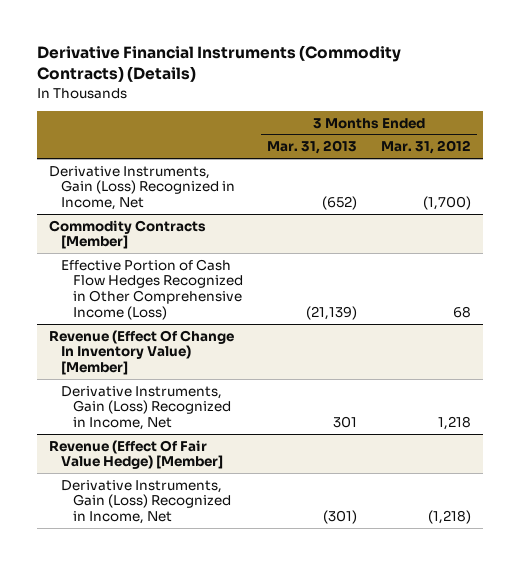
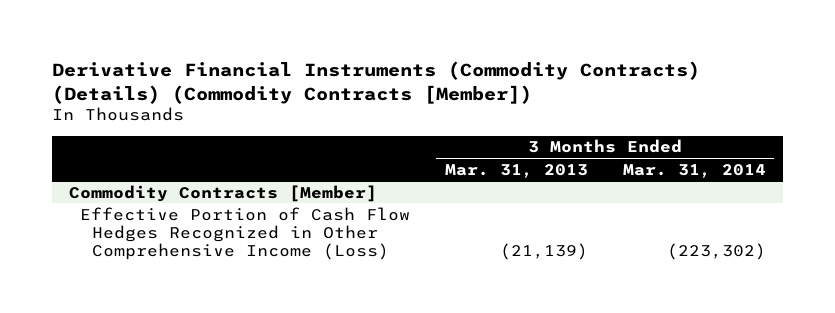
- Derivative Financial Instruments (Commodity Contracts) (Details)
+ Derivative Financial Instruments (Commodity Contracts) (Details) (Commodity Contracts [Member])
- | 3 Months Ended Mar. 31, 2013 | 3 Months Ended Mar. 31, 2012
+ | 3 Months Ended Mar. 31, 2013 | 3 Months Ended Mar. 31, 2014
- Derivative Instruments, Gain (Loss) Recognized in Income, Net | (652) | (1,700)
- Revenue (Effect Of Change In Inventory Value) [Member]
- Derivative Instruments, Gain (Loss) Recognized in Income, Net | 301 | 1,218
- Revenue (Effect Of Fair Value Hedge) [Member]
- Derivative Instruments, Gain (Loss) Recognized in Income, Net | (301) | (1,218)

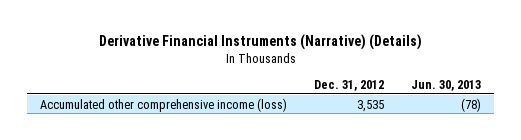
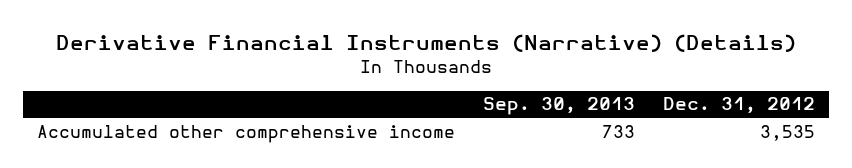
- | Dec. 31, 2012 | Jun. 30, 2013
+ | Sep. 30, 2013 | Dec. 31, 2012
- Accumulated other comprehensive income (loss) | 3,535 | (78)
+ Accumulated other comprehensive income | 733 | 3,535

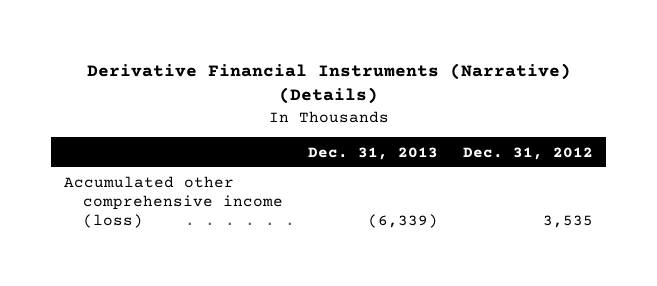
- | Sep. 30, 2013 | Dec. 31, 2012
+ | Dec. 31, 2013 | Dec. 31, 2012
- Accumulated other comprehensive income | 733 | 3,535
+ Accumulated other comprehensive income (loss) | (6,339) | 3,535

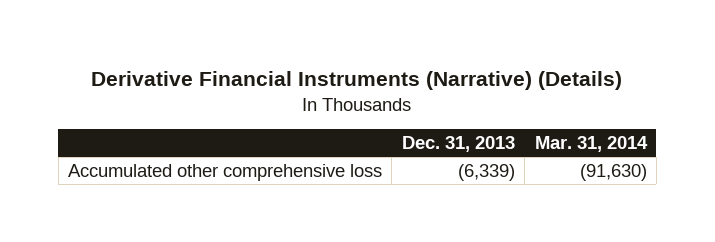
- | Dec. 31, 2013 | Dec. 31, 2012
+ | Dec. 31, 2013 | Mar. 31, 2014
- Accumulated other comprehensive income (loss) | (6,339) | 3,535
+ Accumulated other comprehensive loss | (6,339) | (91,630)

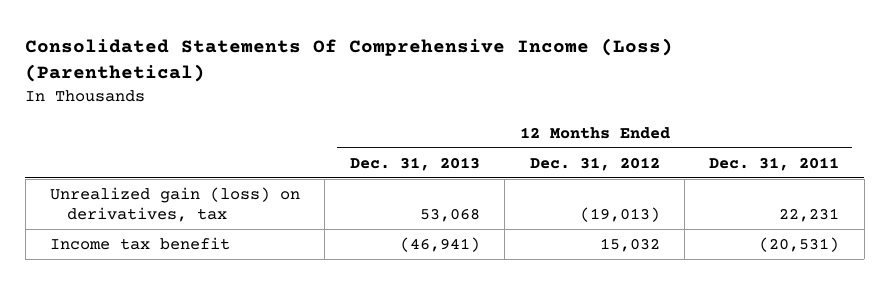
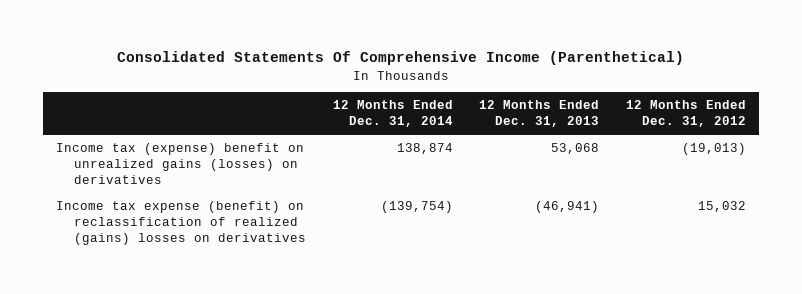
- Consolidated Statements Of Comprehensive Income (Loss) (Parenthetical)
+ Consolidated Statements Of Comprehensive Income (Parenthetical)
- | 12 Months Ended Dec. 31, 2013 | 12 Months Ended Dec. 31, 2012 | 12 Months Ended Dec. 31, 2011
+ | 12 Months Ended Dec. 31, 2014 | 12 Months Ended Dec. 31, 2013 | 12 Months Ended Dec. 31, 2012
- Unrealized gain (loss) on derivatives, tax | 53,068 | (19,013) | 22,231
- Income tax benefit | (46,941) | 15,032 | (20,531)
+ Income tax (expense) benefit on unrealized gains (losses) on derivatives | 138,874 | 53,068 | (19,013)
+ Income tax expense (benefit) on reclassification of realized (gains) losses on derivatives | (139,754) | (46,941) | 15,032

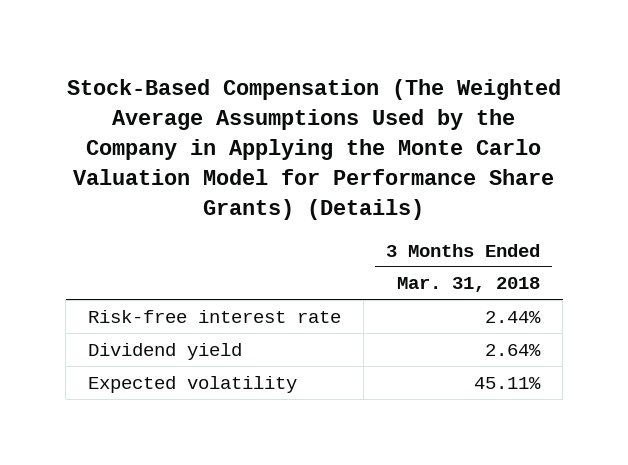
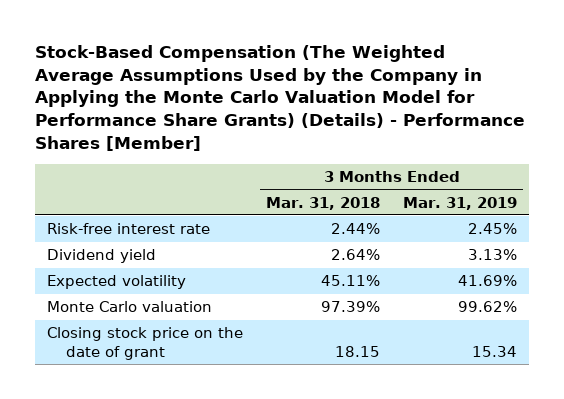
- Stock-Based Compensation (The Weighted Average Assumptions Used by the Company in Applying the Monte Carlo Valuation Model for Performance Share Grants) (Details)
+ Stock-Based Compensation (The Weighted Average Assumptions Used by the Company in Applying the Monte Carlo Valuation Model for Performance Share Grants) (Details) - Performance Shares [Member]
- | 3 Months Ended Mar. 31, 2018
+ | 3 Months Ended Mar. 31, 2018 | 3 Months Ended Mar. 31, 2019
+ Monte Carlo valuation | 97.39% | 99.62%
+ Closing stock price on the date of grant | 18.15 | 15.34

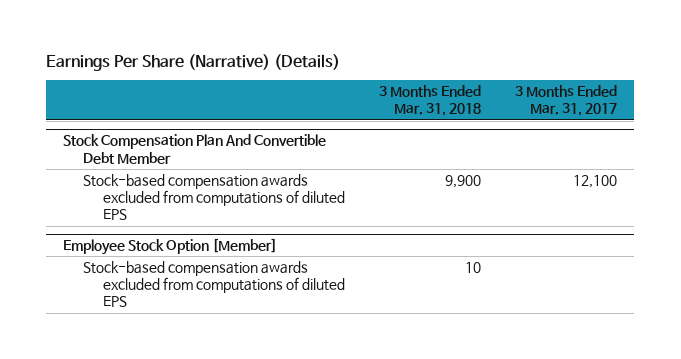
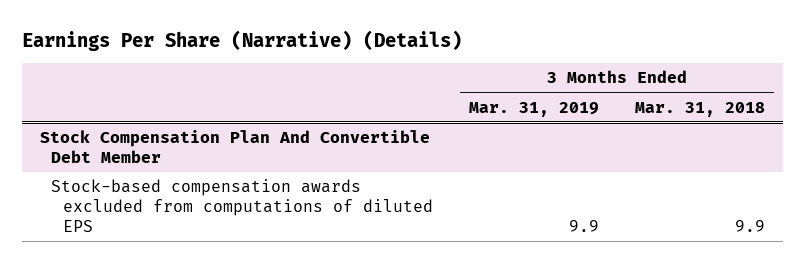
- | 3 Months Ended Mar. 31, 2018 | 3 Months Ended Mar. 31, 2017
+ | 3 Months Ended Mar. 31, 2019 | 3 Months Ended Mar. 31, 2018
@ Stock Compensation Plan And Convertible Debt Member
- Stock-based compensation awards excluded from computations of diluted EPS | 9,900 | 12,100
- Employee Stock Option [Member]
- Stock-based compensation awards excluded from computations of diluted EPS | 10 |
@ Stock Compensation Plan And Convertible Debt Member
+ Stock-based compensation awards excluded from computations of diluted EPS | 9.9 | 9.9

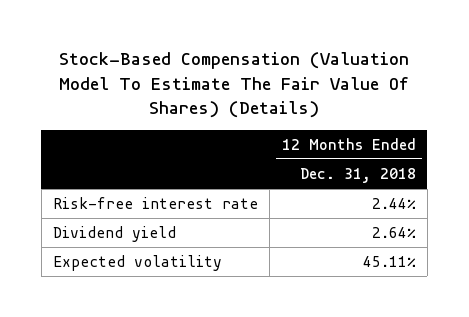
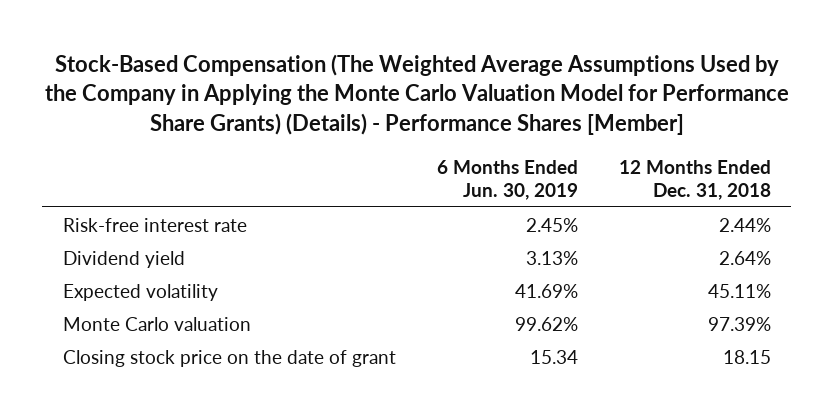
- Stock-Based Compensation (Valuation Model To Estimate The Fair Value Of Shares) (Details)
+ Stock-Based Compensation (The Weighted Average Assumptions Used by the Company in Applying the Monte Carlo Valuation Model for Performance Share Grants) (Details) - Performance Shares [Member]
- | 12 Months Ended Dec. 31, 2018
+ | 6 Months Ended Jun. 30, 2019 | 12 Months Ended Dec. 31, 2018
+ Monte Carlo valuation | 99.62% | 97.39%
+ Closing stock price on the date of grant | 15.34 | 18.15

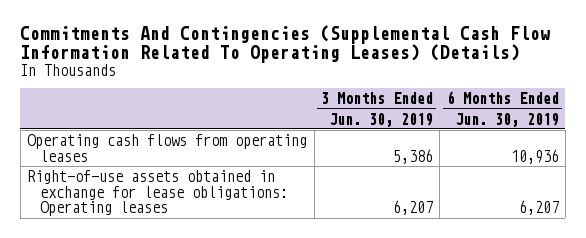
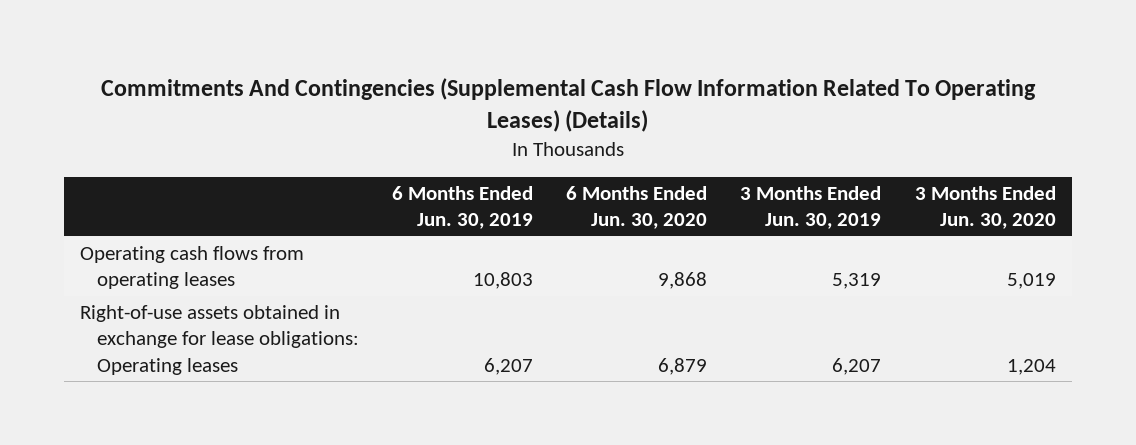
- | 3 Months Ended Jun. 30, 2019 | 6 Months Ended Jun. 30, 2019
+ | 6 Months Ended Jun. 30, 2019 | 6 Months Ended Jun. 30, 2020 | 3 Months Ended Jun. 30, 2019 | 3 Months Ended Jun. 30, 2020
- Operating cash flows from operating leases | 5,386 | 10,936
+ Operating cash flows from operating leases | 10,803 | 9,868 | 5,319 | 5,019

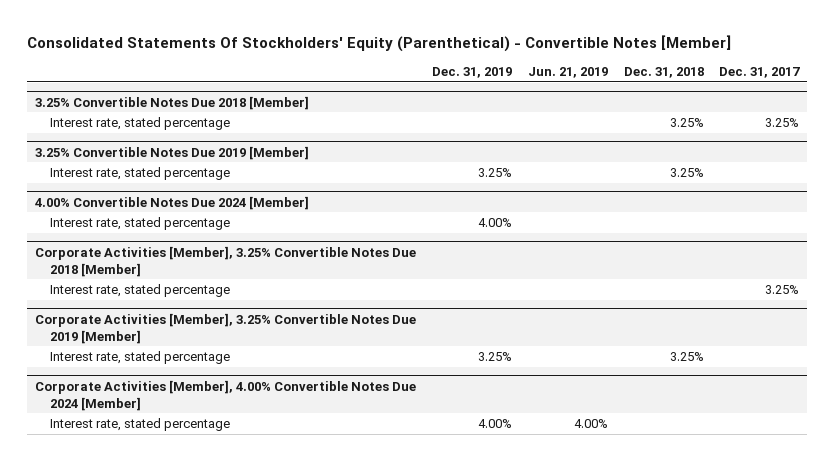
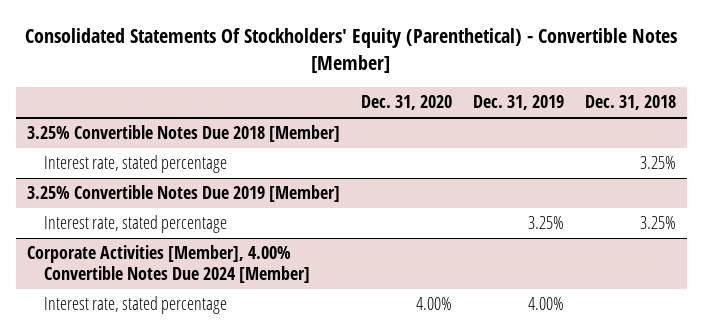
- | Dec. 31, 2019 | Jun. 21, 2019 | Dec. 31, 2018 | Dec. 31, 2017
+ | Dec. 31, 2020 | Dec. 31, 2019 | Dec. 31, 2018
- 4.00% Convertible Notes Due 2024 [Member]
- Interest rate, stated percentage | 4.00% | | |
- Corporate Activities [Member], 3.25% Convertible Notes Due 2018 [Member]
- Interest rate, stated percentage | | | | 3.25%
- Corporate Activities [Member], 3.25% Convertible Notes Due 2019 [Member]
- Interest rate, stated percentage | 3.25% | | 3.25% |

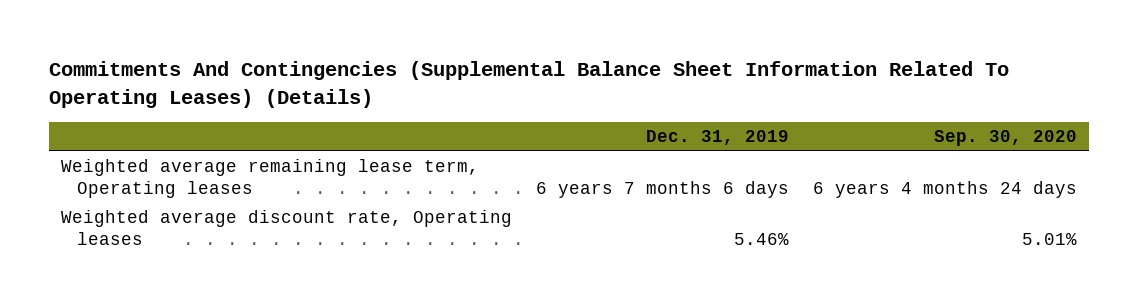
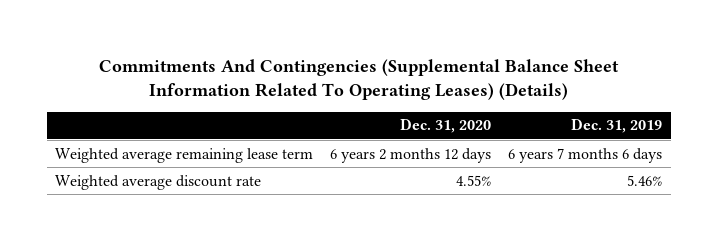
- | Dec. 31, 2019 | Sep. 30, 2020
+ | Dec. 31, 2020 | Dec. 31, 2019
- Weighted average remaining lease term, Operating leases | 6 years 7 months 6 days | 6 years 4 months 24 days
- Weighted average discount rate, Operating leases | 5.46% | 5.01%
+ Weighted average remaining lease term | 6 years 2 months 12 days | 6 years 7 months 6 days
+ Weighted average discount rate | 4.55% | 5.46%

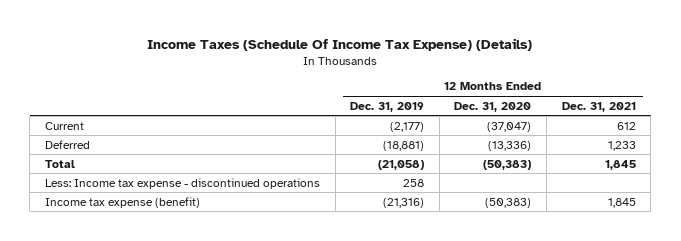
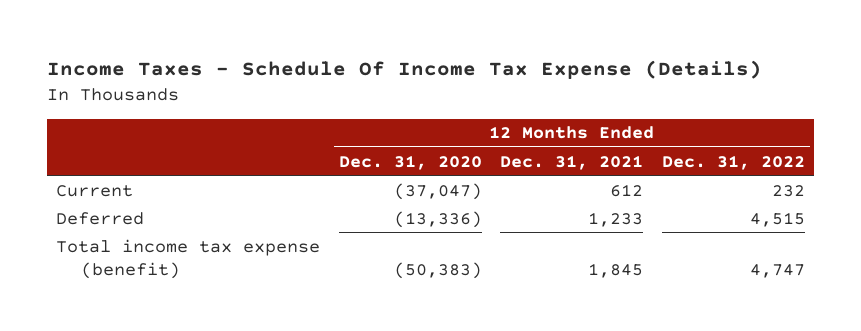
- Income Taxes (Schedule Of Income Tax Expense) (Details)
+ Income Taxes - Schedule Of Income Tax Expense (Details)
- | 12 Months Ended Dec. 31, 2019 | 12 Months Ended Dec. 31, 2020 | 12 Months Ended Dec. 31, 2021
+ | 12 Months Ended Dec. 31, 2020 | 12 Months Ended Dec. 31, 2021 | 12 Months Ended Dec. 31, 2022
- Total | (21,058) | (50,383) | 1,845
- Less: Income tax expense - discontinued operations | 258 | |
- Income tax expense (benefit) | (21,316) | (50,383) | 1,845
+ Total income tax expense (benefit) | (50,383) | 1,845 | 4,747

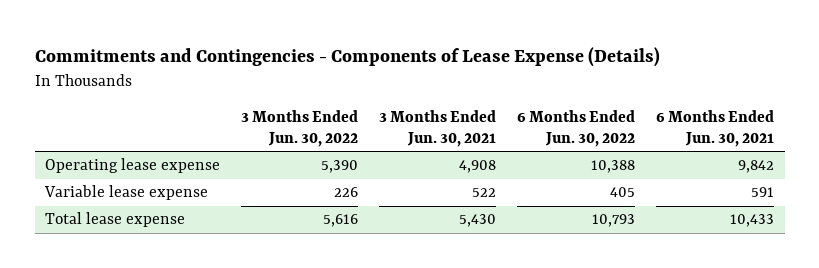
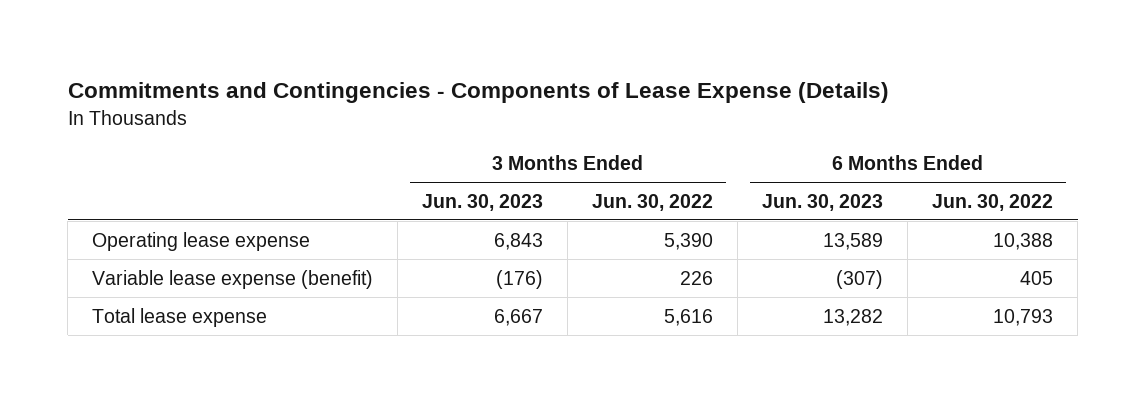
- | 3 Months Ended Jun. 30, 2022 | 3 Months Ended Jun. 30, 2021 | 6 Months Ended Jun. 30, 2022 | 6 Months Ended Jun. 30, 2021
+ | 3 Months Ended Jun. 30, 2023 | 3 Months Ended Jun. 30, 2022 | 6 Months Ended Jun. 30, 2023 | 6 Months Ended Jun. 30, 2022
- Variable lease expense | 226 | 522 | 405 | 591
+ Variable lease expense (benefit) | (176) | 226 | (307) | 405

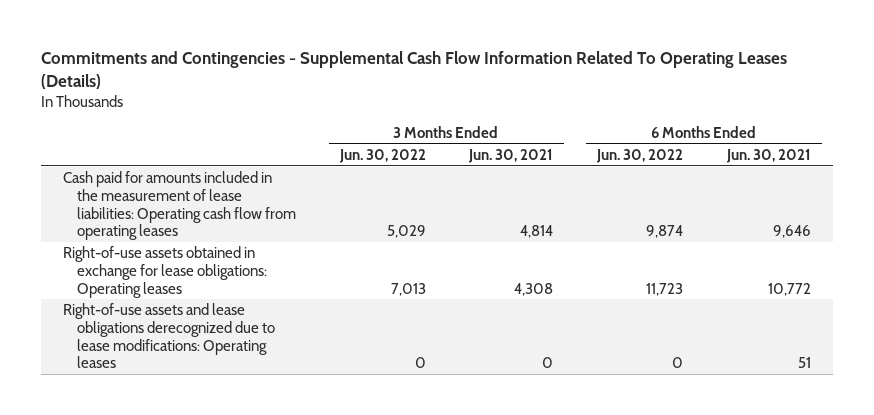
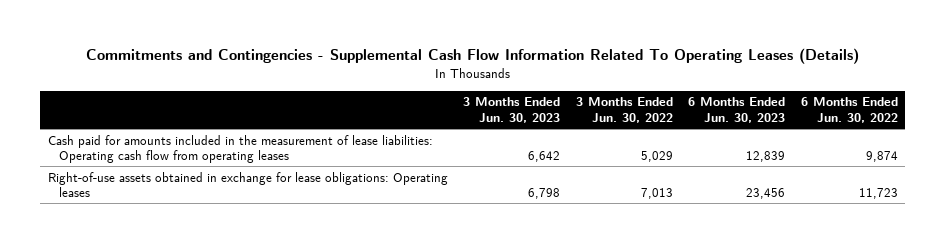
- | 3 Months Ended Jun. 30, 2022 | 3 Months Ended Jun. 30, 2021 | 6 Months Ended Jun. 30, 2022 | 6 Months Ended Jun. 30, 2021
+ | 3 Months Ended Jun. 30, 2023 | 3 Months Ended Jun. 30, 2022 | 6 Months Ended Jun. 30, 2023 | 6 Months Ended Jun. 30, 2022
- Right-of-use assets and lease obligations derecognized due to lease modifications: Operating leases | 0 | 0 | 0 | 51

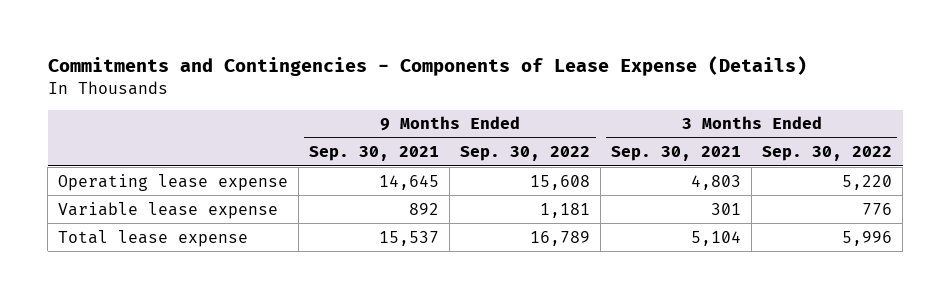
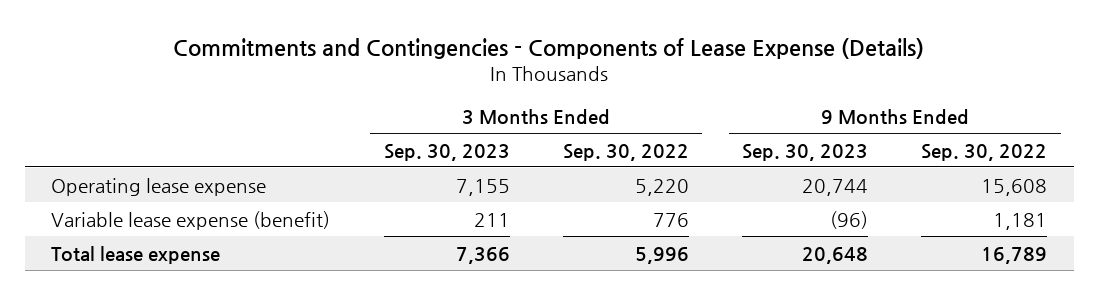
- | 9 Months Ended Sep. 30, 2021 | 9 Months Ended Sep. 30, 2022 | 3 Months Ended Sep. 30, 2021 | 3 Months Ended Sep. 30, 2022
+ | 3 Months Ended Sep. 30, 2023 | 3 Months Ended Sep. 30, 2022 | 9 Months Ended Sep. 30, 2023 | 9 Months Ended Sep. 30, 2022
- Variable lease expense | 892 | 1,181 | 301 | 776
+ Variable lease expense (benefit) | 211 | 776 | (96) | 1,181

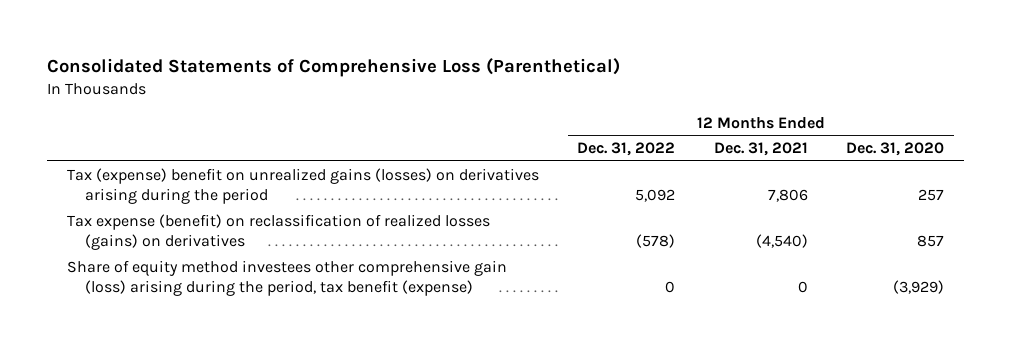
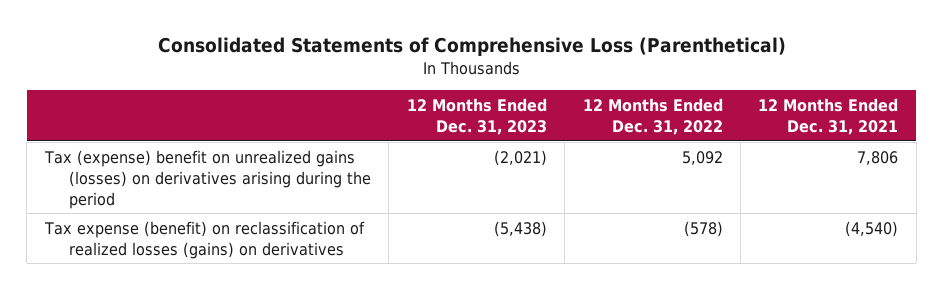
- | 12 Months Ended Dec. 31, 2022 | 12 Months Ended Dec. 31, 2021 | 12 Months Ended Dec. 31, 2020
+ | 12 Months Ended Dec. 31, 2023 | 12 Months Ended Dec. 31, 2022 | 12 Months Ended Dec. 31, 2021
- Share of equity method investees other comprehensive gain (loss) arising during the period, tax benefit (expense) | 0 | 0 | (3,929)

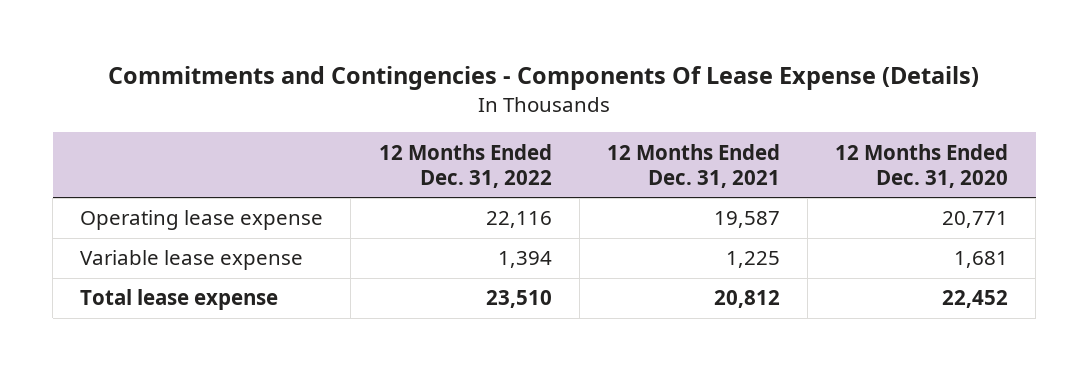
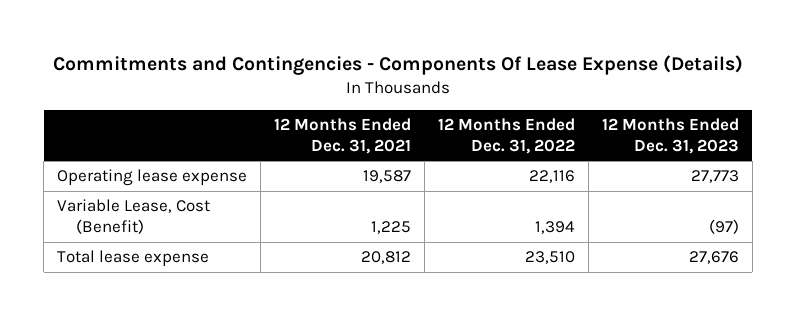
- | 12 Months Ended Dec. 31, 2022 | 12 Months Ended Dec. 31, 2021 | 12 Months Ended Dec. 31, 2020
+ | 12 Months Ended Dec. 31, 2021 | 12 Months Ended Dec. 31, 2022 | 12 Months Ended Dec. 31, 2023
- Variable lease expense | 1,394 | 1,225 | 1,681
+ Variable Lease, Cost (Benefit) | 1,225 | 1,394 | (97)

